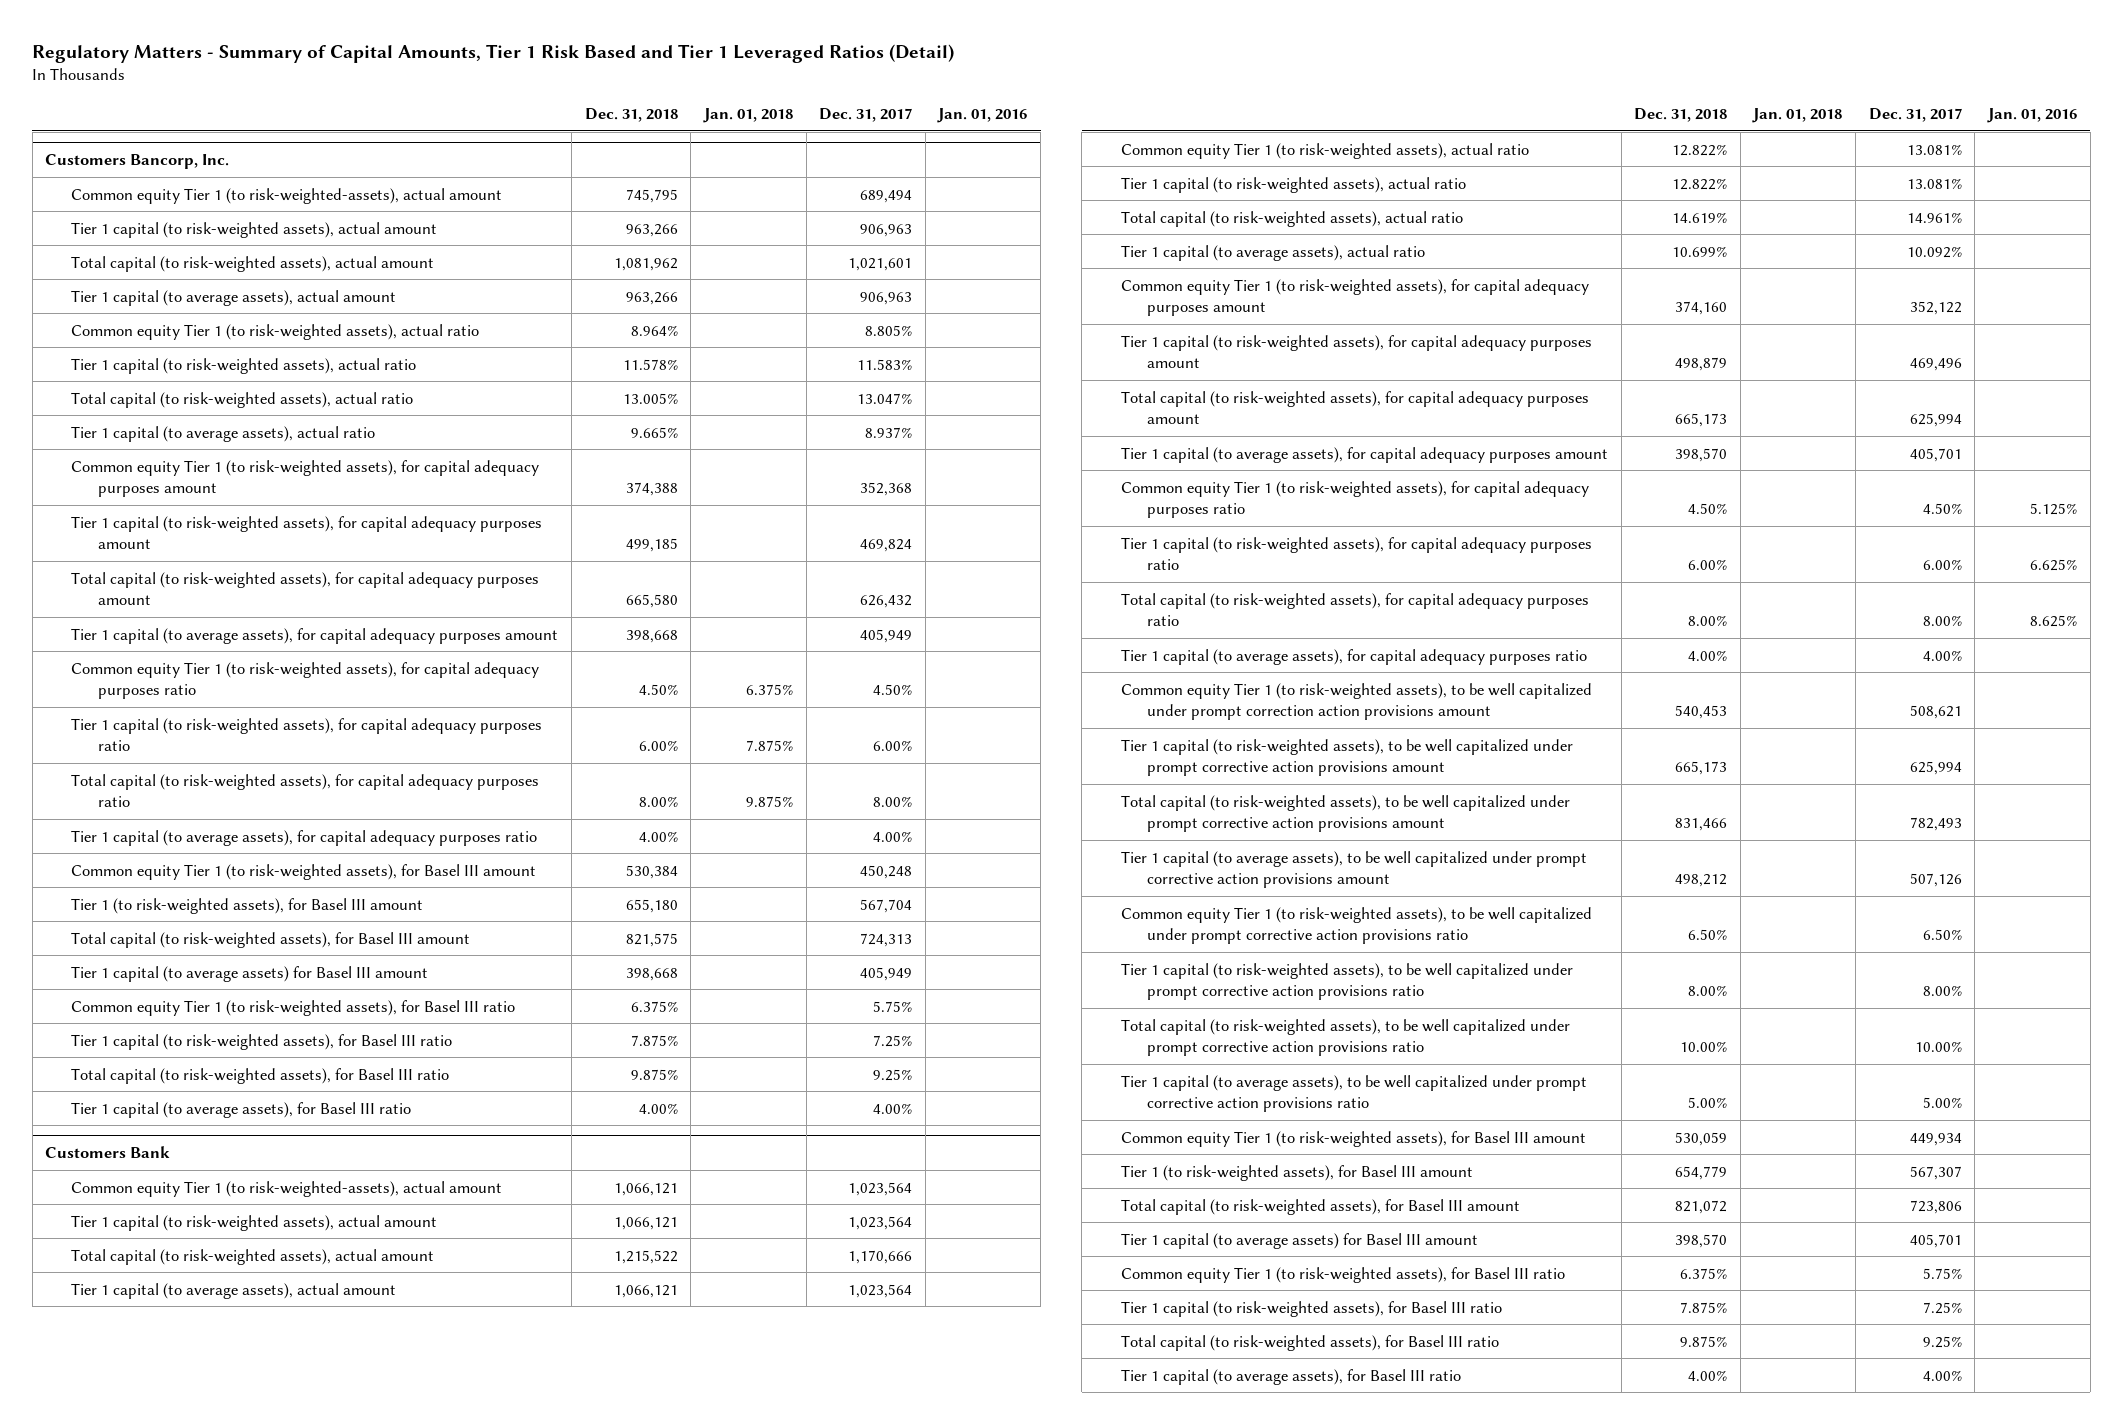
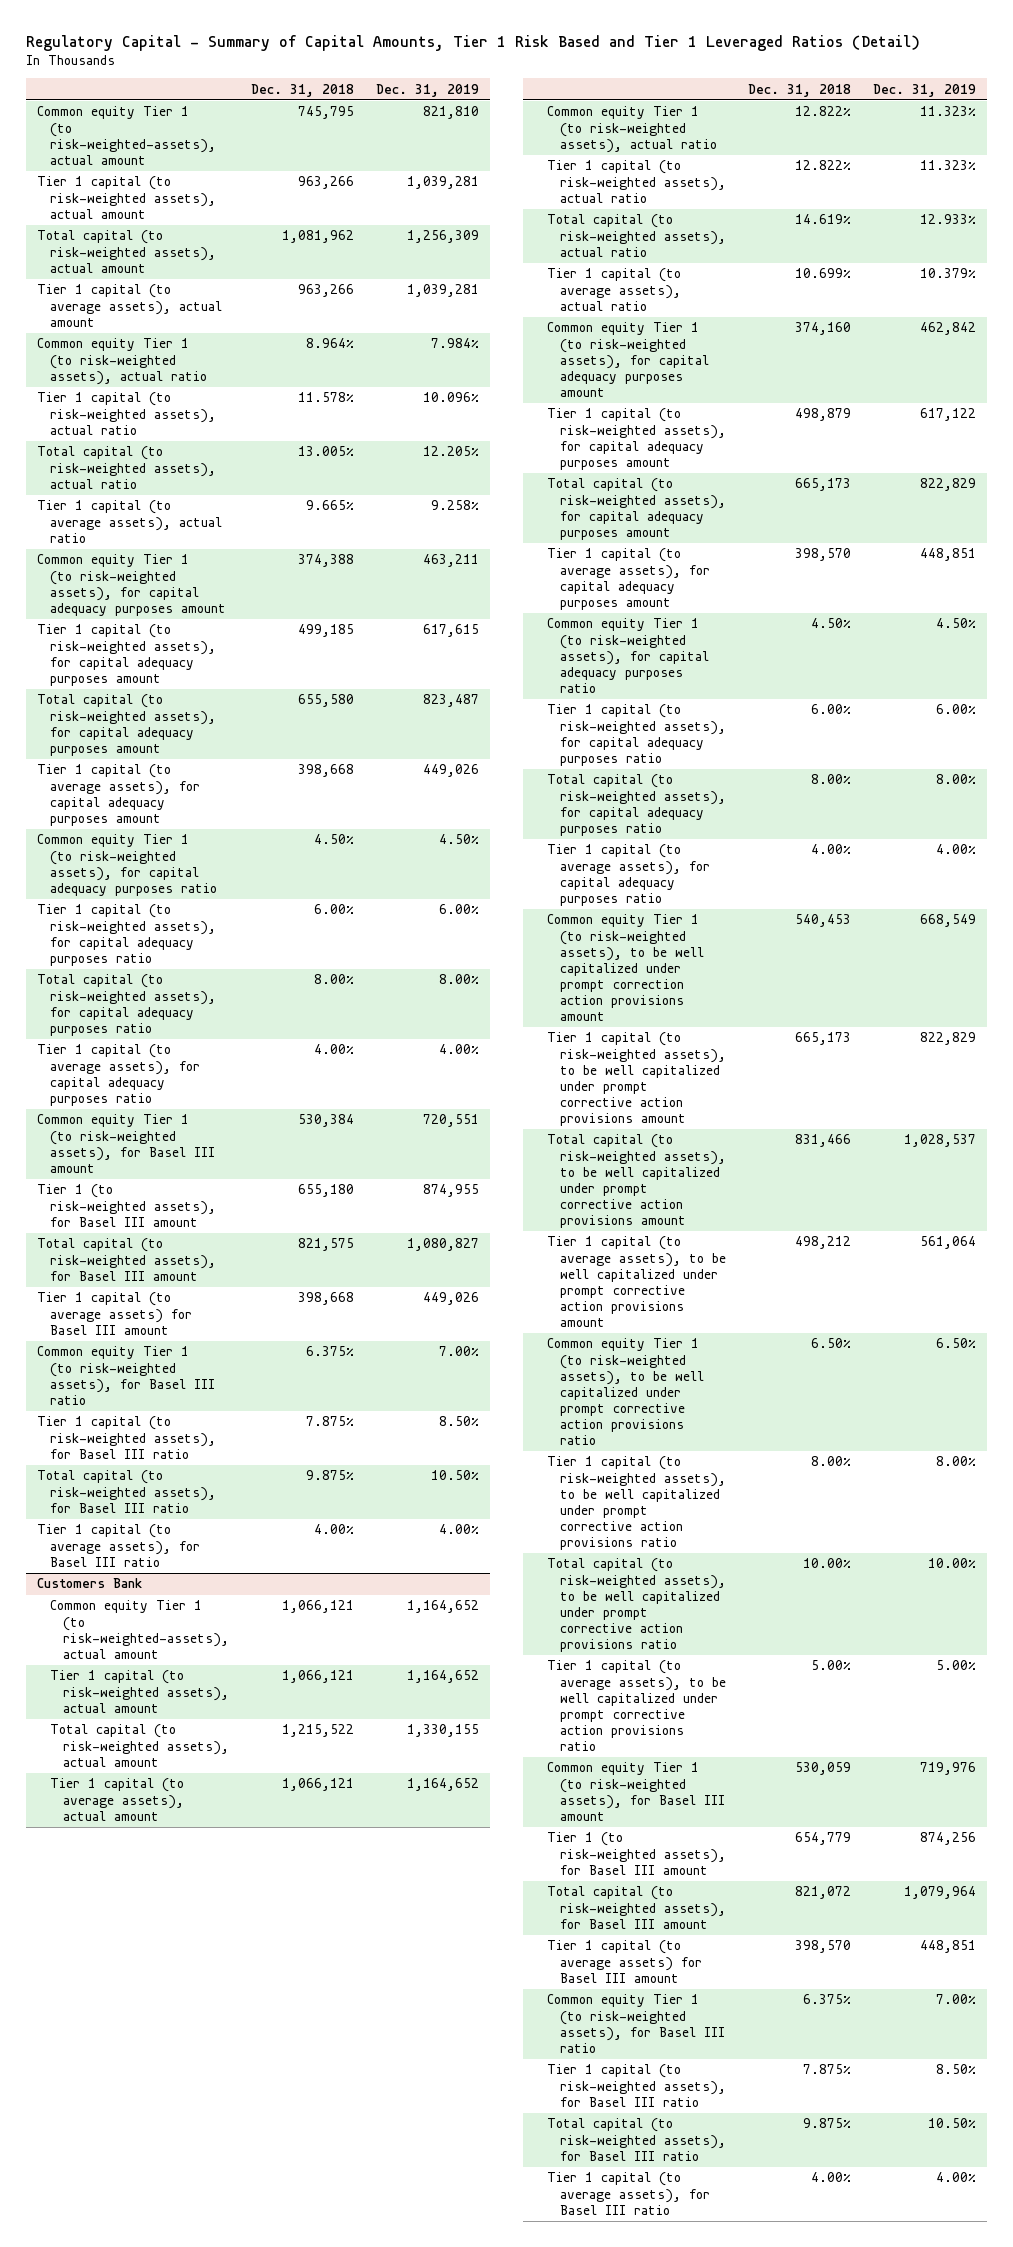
- Regulatory Matters - Summary of Capital Amounts, Tier 1 Risk Based and Tier 1 Leveraged Ratios (Detail)
+ Regulatory Capital - Summary of Capital Amounts, Tier 1 Risk Based and Tier 1 Leveraged Ratios (Detail)
- | Dec. 31, 2018 | Jan. 01, 2018 | Dec. 31, 2017 | Jan. 01, 2016
+ | Dec. 31, 2018 | Dec. 31, 2019
- Customers Bancorp, Inc.
- Total capital (to risk-weighted assets), for capital adequacy purposes amount | 665,580 | | 626,432 |
+ Total capital (to risk-weighted assets), for capital adequacy purposes amount | 655,580 | 823,487

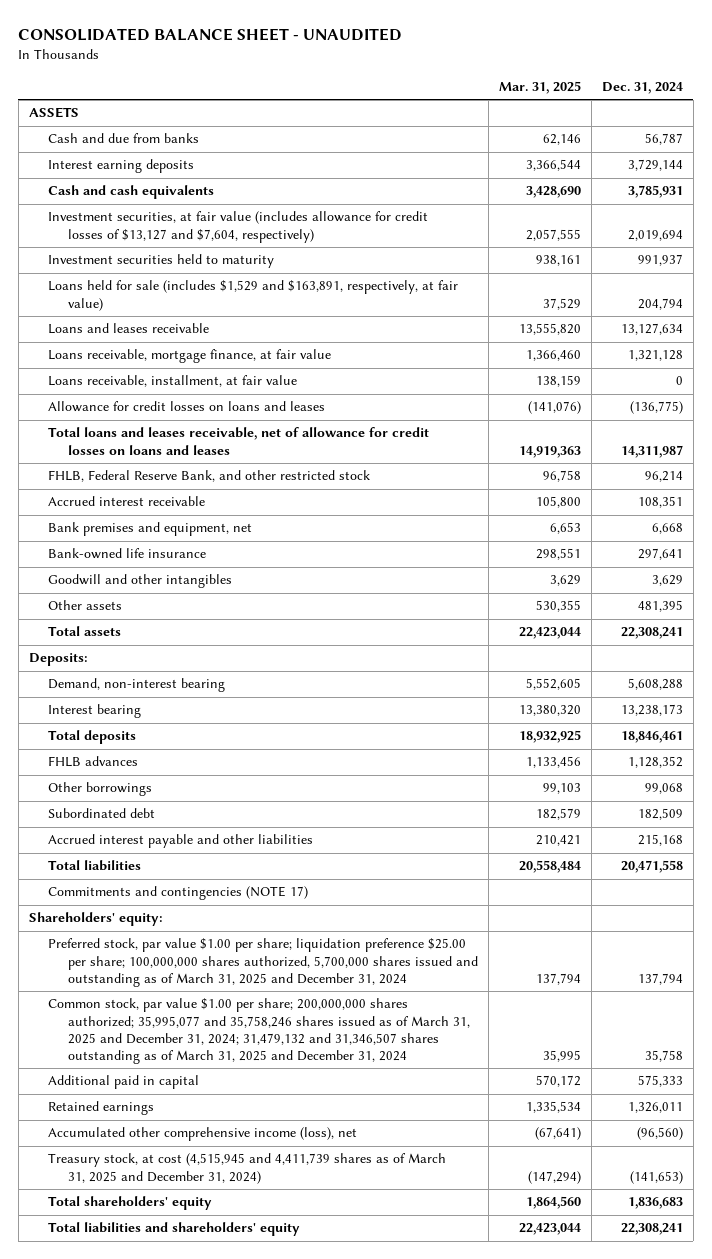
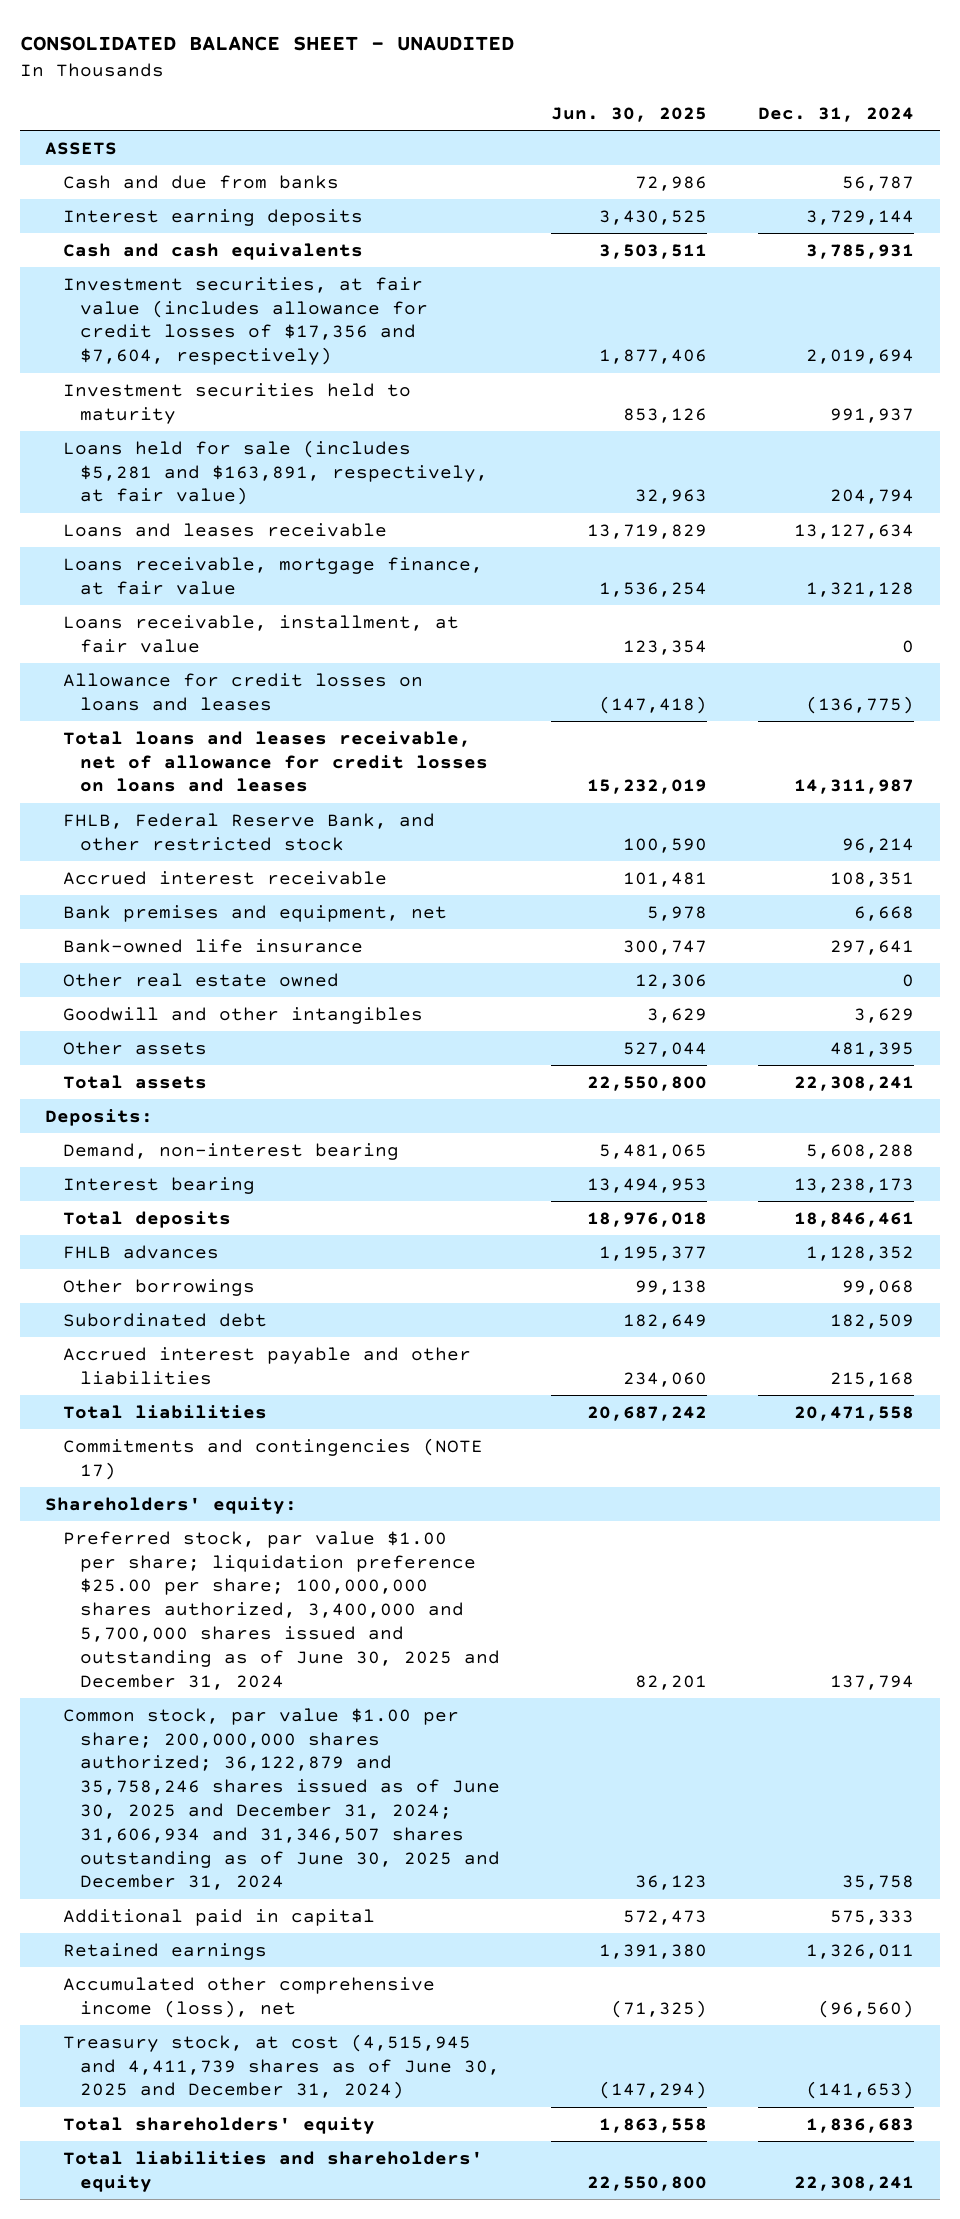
- | Mar. 31, 2025 | Dec. 31, 2024
+ | Jun. 30, 2025 | Dec. 31, 2024
- Investment securities, at fair value (includes allowance for credit losses of $13,127 and $7,604, respectively) | 2,057,555 | 2,019,694
+ Investment securities, at fair value (includes allowance for credit losses of $17,356 and $7,604, respectively) | 1,877,406 | 2,019,694
- Loans held for sale (includes $1,529 and $163,891, respectively, at fair value) | 37,529 | 204,794
+ Loans held for sale (includes $5,281 and $163,891, respectively, at fair value) | 32,963 | 204,794
+ Other real estate owned | 12,306 | 0
- Preferred stock, par value $1.00 per share; liquidation preference $25.00 per share; 100,000,000 shares authorized, 5,700,000 shares issued and outstanding as of March 31, 2025 and December 31, 2024 | 137,794 | 137,794
- Common stock, par value $1.00 per share; 200,000,000 shares authorized; 35,995,077 and 35,758,246 shares issued as of March 31, 2025 and December 31, 2024; 31,479,132 and 31,346,507 shares outstanding as of March 31, 2025 and December 31, 2024 | 35,995 | 35,758
+ Preferred stock, par value $1.00 per share; liquidation preference $25.00 per share; 100,000,000 shares authorized, 3,400,000 and 5,700,000 shares issued and outstanding as of June 30, 2025 and December 31, 2024 | 82,201 | 137,794
+ Common stock, par value $1.00 per share; 200,000,000 shares authorized; 36,122,879 and 35,758,246 shares issued as of June 30, 2025 and December 31, 2024; 31,606,934 and 31,346,507 shares outstanding as of June 30, 2025 and December 31, 2024 | 36,123 | 35,758
- Treasury stock, at cost (4,515,945 and 4,411,739 shares as of March 31, 2025 and December 31, 2024) | (147,294) | (141,653)
+ Treasury stock, at cost (4,515,945 and 4,411,739 shares as of June 30, 2025 and December 31, 2024) | (147,294) | (141,653)

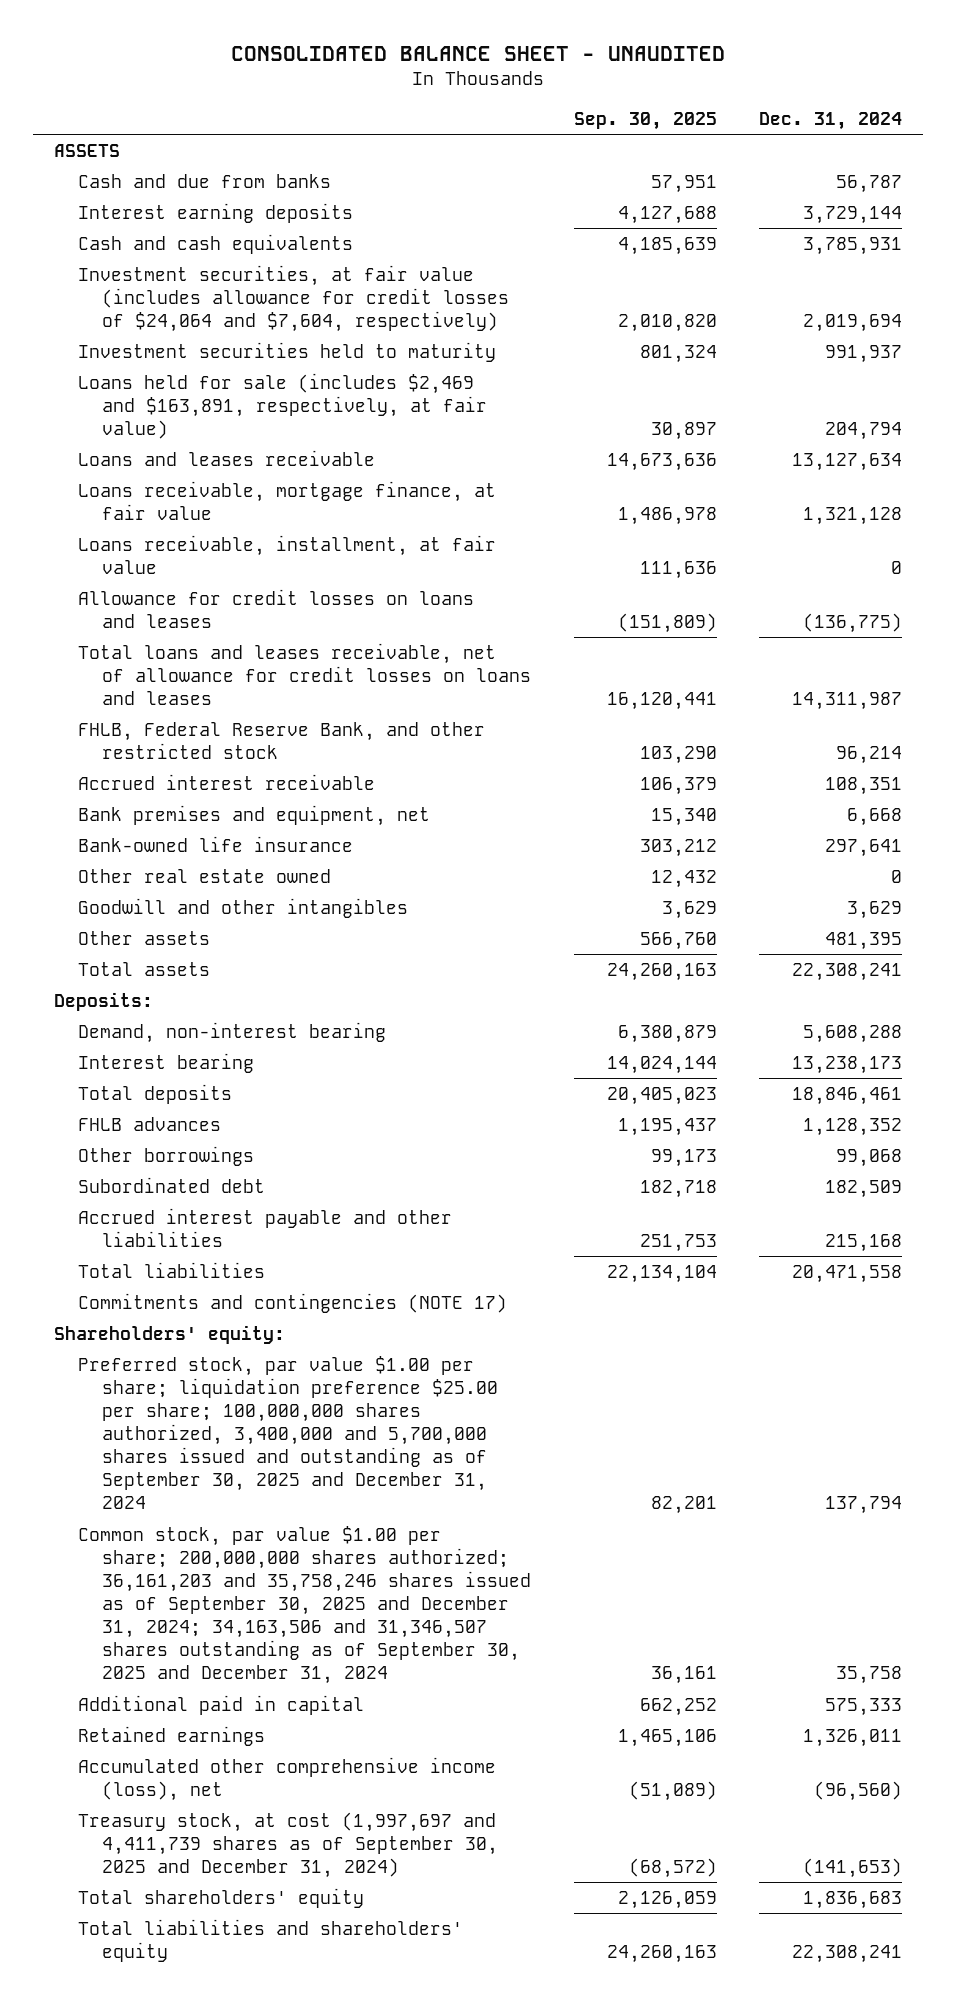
- | Jun. 30, 2025 | Dec. 31, 2024
+ | Sep. 30, 2025 | Dec. 31, 2024
- Investment securities, at fair value (includes allowance for credit losses of $17,356 and $7,604, respectively) | 1,877,406 | 2,019,694
+ Investment securities, at fair value (includes allowance for credit losses of $24,064 and $7,604, respectively) | 2,010,820 | 2,019,694
- Loans held for sale (includes $5,281 and $163,891, respectively, at fair value) | 32,963 | 204,794
+ Loans held for sale (includes $2,469 and $163,891, respectively, at fair value) | 30,897 | 204,794
- Preferred stock, par value $1.00 per share; liquidation preference $25.00 per share; 100,000,000 shares authorized, 3,400,000 and 5,700,000 shares issued and outstanding as of June 30, 2025 and December 31, 2024 | 82,201 | 137,794
- Common stock, par value $1.00 per share; 200,000,000 shares authorized; 36,122,879 and 35,758,246 shares issued as of June 30, 2025 and December 31, 2024; 31,606,934 and 31,346,507 shares outstanding as of June 30, 2025 and December 31, 2024 | 36,123 | 35,758
+ Preferred stock, par value $1.00 per share; liquidation preference $25.00 per share; 100,000,000 shares authorized, 3,400,000 and 5,700,000 shares issued and outstanding as of September 30, 2025 and December 31, 2024 | 82,201 | 137,794
+ Common stock, par value $1.00 per share; 200,000,000 shares authorized; 36,161,203 and 35,758,246 shares issued as of September 30, 2025 and December 31, 2024; 34,163,506 and 31,346,507 shares outstanding as of September 30, 2025 and December 31, 2024 | 36,161 | 35,758
- Treasury stock, at cost (4,515,945 and 4,411,739 shares as of June 30, 2025 and December 31, 2024) | (147,294) | (141,653)
+ Treasury stock, at cost (1,997,697 and 4,411,739 shares as of September 30, 2025 and December 31, 2024) | (68,572) | (141,653)

